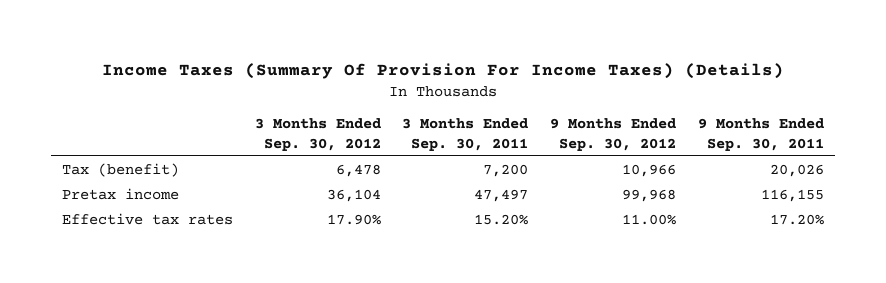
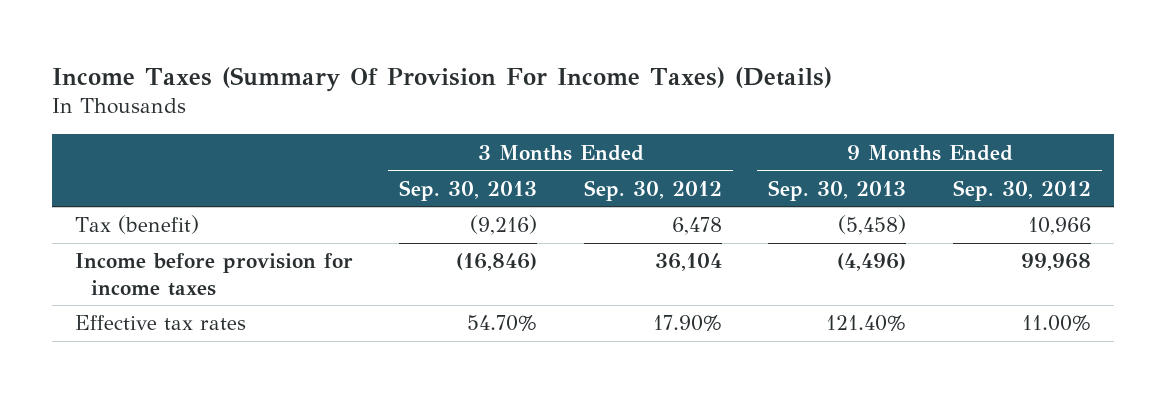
- | 3 Months Ended Sep. 30, 2012 | 3 Months Ended Sep. 30, 2011 | 9 Months Ended Sep. 30, 2012 | 9 Months Ended Sep. 30, 2011
+ | 3 Months Ended Sep. 30, 2013 | 3 Months Ended Sep. 30, 2012 | 9 Months Ended Sep. 30, 2013 | 9 Months Ended Sep. 30, 2012
- Pretax income | 36,104 | 47,497 | 99,968 | 116,155
+ Income before provision for income taxes | (16,846) | 36,104 | (4,496) | 99,968

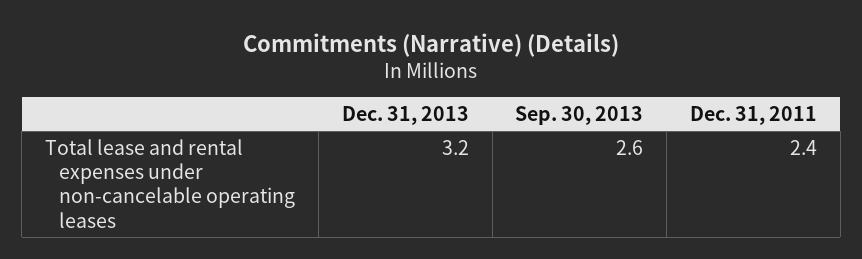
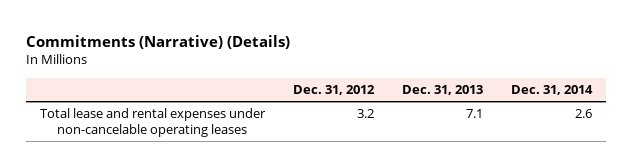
- | Dec. 31, 2013 | Sep. 30, 2013 | Dec. 31, 2011
+ | Dec. 31, 2012 | Dec. 31, 2013 | Dec. 31, 2014
- Total lease and rental expenses under non-cancelable operating leases | 3.2 | 2.6 | 2.4
+ Total lease and rental expenses under non-cancelable operating leases | 3.2 | 7.1 | 2.6

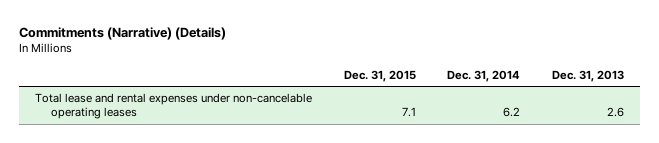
- | Dec. 31, 2012 | Dec. 31, 2013 | Dec. 31, 2014
+ | Dec. 31, 2015 | Dec. 31, 2014 | Dec. 31, 2013
- Total lease and rental expenses under non-cancelable operating leases | 3.2 | 7.1 | 2.6
+ Total lease and rental expenses under non-cancelable operating leases | 7.1 | 6.2 | 2.6

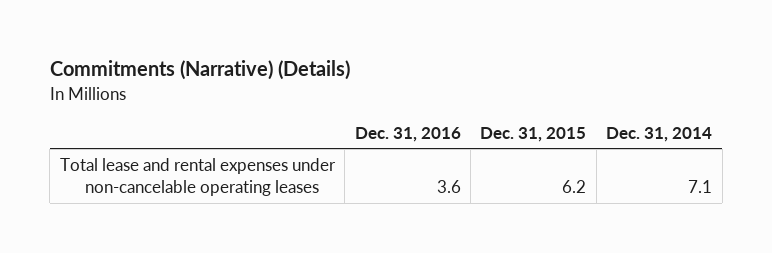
- | Dec. 31, 2015 | Dec. 31, 2014 | Dec. 31, 2013
+ | Dec. 31, 2016 | Dec. 31, 2015 | Dec. 31, 2014
- Total lease and rental expenses under non-cancelable operating leases | 7.1 | 6.2 | 2.6
+ Total lease and rental expenses under non-cancelable operating leases | 3.6 | 6.2 | 7.1

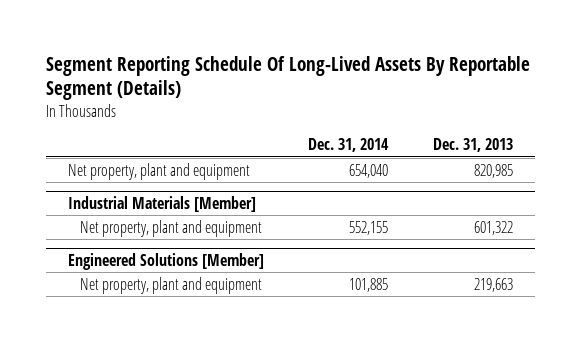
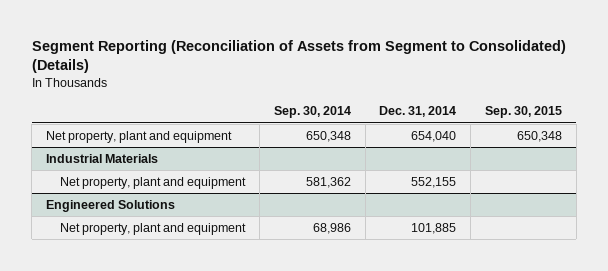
- Segment Reporting Schedule Of Long-Lived Assets By Reportable Segment (Details)
+ Segment Reporting (Reconciliation of Assets from Segment to Consolidated) (Details)
- | Dec. 31, 2014 | Dec. 31, 2013
+ | Sep. 30, 2014 | Dec. 31, 2014 | Sep. 30, 2015
- Industrial Materials [Member]
+ Industrial Materials
- Engineered Solutions [Member]
+ Engineered Solutions

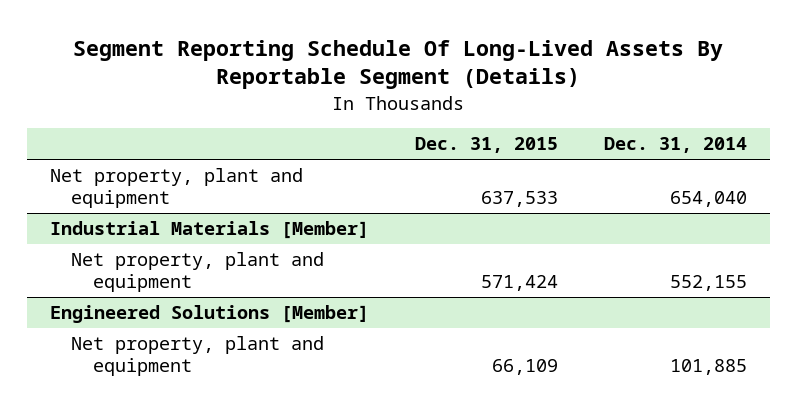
- Segment Reporting (Reconciliation of Assets from Segment to Consolidated) (Details)
+ Segment Reporting Schedule Of Long-Lived Assets By Reportable Segment (Details)
- | Sep. 30, 2014 | Dec. 31, 2014 | Sep. 30, 2015
+ | Dec. 31, 2015 | Dec. 31, 2014
- Industrial Materials
+ Industrial Materials [Member]
- Engineered Solutions
+ Engineered Solutions [Member]

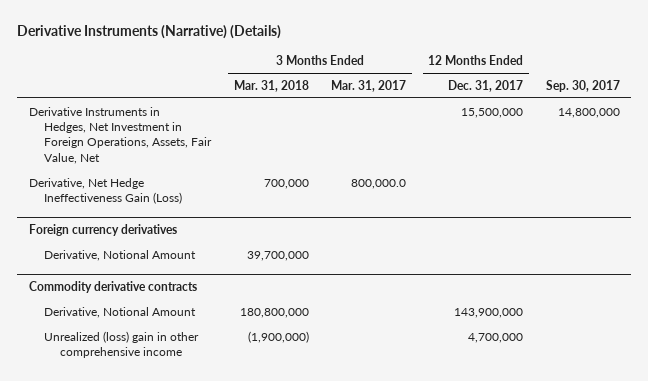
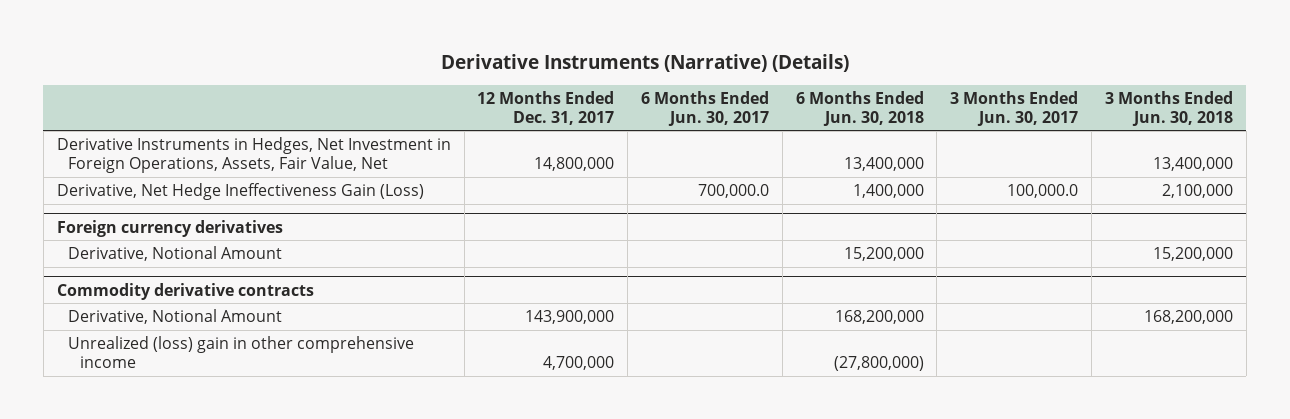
- | 3 Months Ended Mar. 31, 2018 | 3 Months Ended Mar. 31, 2017 | 12 Months Ended Dec. 31, 2017 | Sep. 30, 2017
+ | 12 Months Ended Dec. 31, 2017 | 6 Months Ended Jun. 30, 2017 | 6 Months Ended Jun. 30, 2018 | 3 Months Ended Jun. 30, 2017 | 3 Months Ended Jun. 30, 2018
- Derivative Instruments in Hedges, Net Investment in Foreign Operations, Assets, Fair Value, Net | | | 15,500,000 | 14,800,000
+ Derivative Instruments in Hedges, Net Investment in Foreign Operations, Assets, Fair Value, Net | 14,800,000 | | 13,400,000 | | 13,400,000

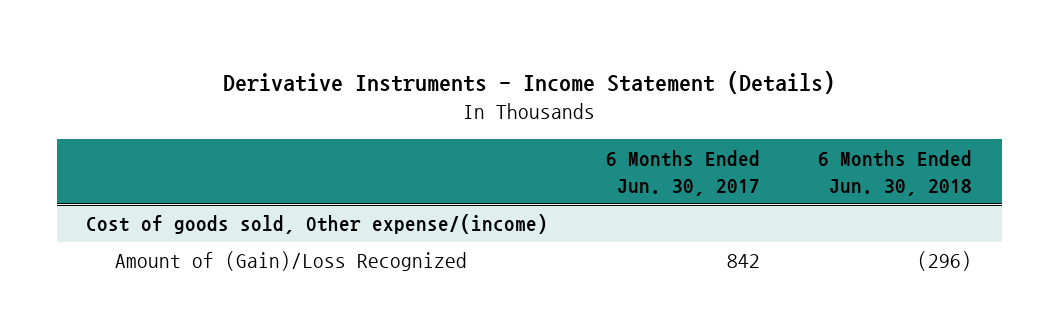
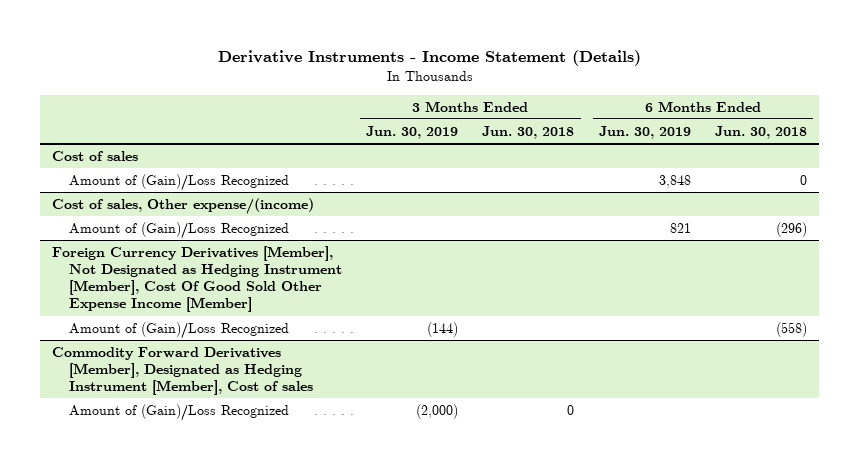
- | 6 Months Ended Jun. 30, 2017 | 6 Months Ended Jun. 30, 2018
+ | 3 Months Ended Jun. 30, 2019 | 3 Months Ended Jun. 30, 2018 | 6 Months Ended Jun. 30, 2019 | 6 Months Ended Jun. 30, 2018
- Cost of goods sold, Other expense/(income)
+ Cost of sales
+ Amount of (Gain)/Loss Recognized | | | 3,848 | 0
+ Cost of sales, Other expense/(income)
+ Foreign Currency Derivatives [Member], Not Designated as Hedging Instrument [Member], Cost Of Good Sold Other Expense Income [Member]
+ Amount of (Gain)/Loss Recognized | (144) | | | (558)
+ Commodity Forward Derivatives [Member], Designated as Hedging Instrument [Member], Cost of sales
+ Amount of (Gain)/Loss Recognized | (2,000) | 0 | |

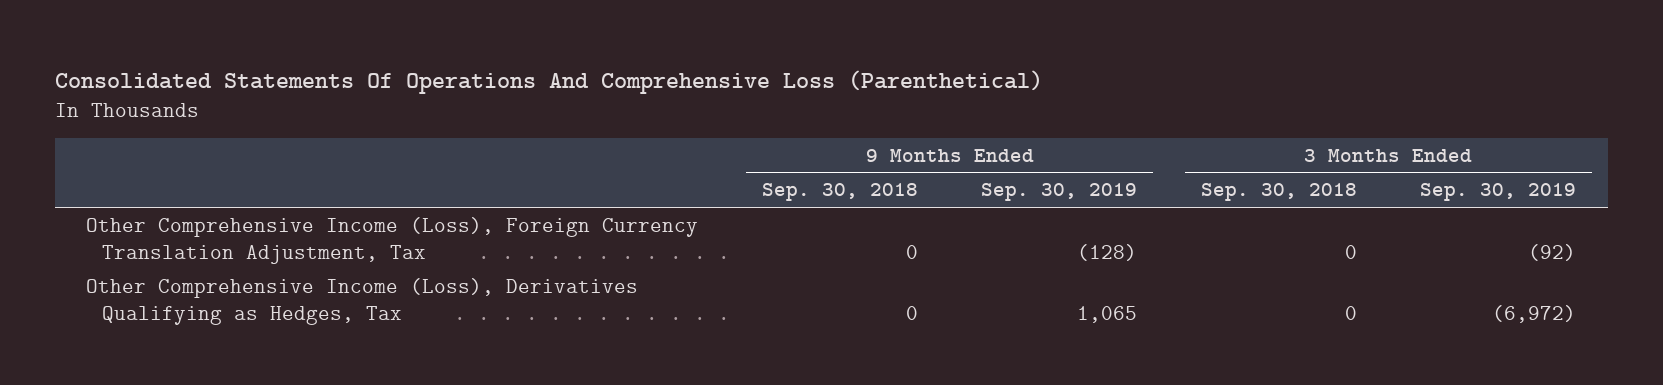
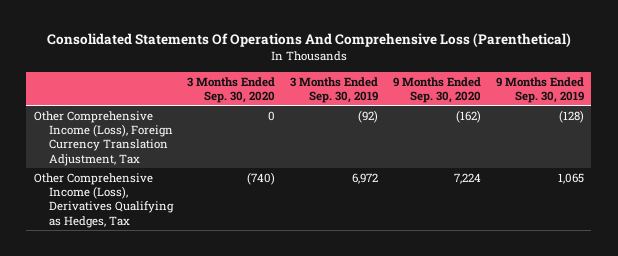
- | 9 Months Ended Sep. 30, 2018 | 9 Months Ended Sep. 30, 2019 | 3 Months Ended Sep. 30, 2018 | 3 Months Ended Sep. 30, 2019
+ | 3 Months Ended Sep. 30, 2020 | 3 Months Ended Sep. 30, 2019 | 9 Months Ended Sep. 30, 2020 | 9 Months Ended Sep. 30, 2019
- Other Comprehensive Income (Loss), Derivatives Qualifying as Hedges, Tax | 0 | 1,065 | 0 | (6,972)
+ Other Comprehensive Income (Loss), Derivatives Qualifying as Hedges, Tax | (740) | 6,972 | 7,224 | 1,065

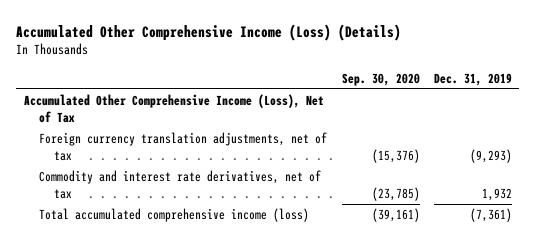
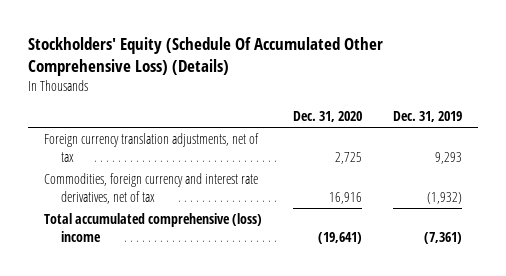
- Accumulated Other Comprehensive Income (Loss) (Details)
+ Stockholders' Equity (Schedule Of Accumulated Other Comprehensive Loss) (Details)
- | Sep. 30, 2020 | Dec. 31, 2019
+ | Dec. 31, 2020 | Dec. 31, 2019
- Accumulated Other Comprehensive Income (Loss), Net of Tax
- Foreign currency translation adjustments, net of tax | (15,376) | (9,293)
- Commodity and interest rate derivatives, net of tax | (23,785) | 1,932
- Total accumulated comprehensive income (loss) | (39,161) | (7,361)
+ Foreign currency translation adjustments, net of tax | 2,725 | 9,293
+ Commodities, foreign currency and interest rate derivatives, net of tax | 16,916 | (1,932)
+ Total accumulated comprehensive (loss) income | (19,641) | (7,361)

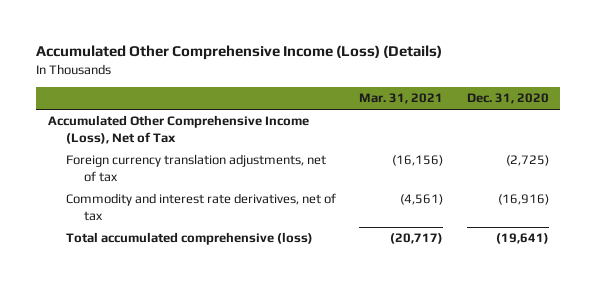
- Stockholders' Equity (Schedule Of Accumulated Other Comprehensive Loss) (Details)
+ Accumulated Other Comprehensive Income (Loss) (Details)
- | Dec. 31, 2020 | Dec. 31, 2019
+ | Mar. 31, 2021 | Dec. 31, 2020
- Foreign currency translation adjustments, net of tax | 2,725 | 9,293
- Commodities, foreign currency and interest rate derivatives, net of tax | 16,916 | (1,932)
- Total accumulated comprehensive (loss) income | (19,641) | (7,361)
+ Accumulated Other Comprehensive Income (Loss), Net of Tax
+ Foreign currency translation adjustments, net of tax | (16,156) | (2,725)
+ Commodity and interest rate derivatives, net of tax | (4,561) | (16,916)
+ Total accumulated comprehensive (loss) | (20,717) | (19,641)

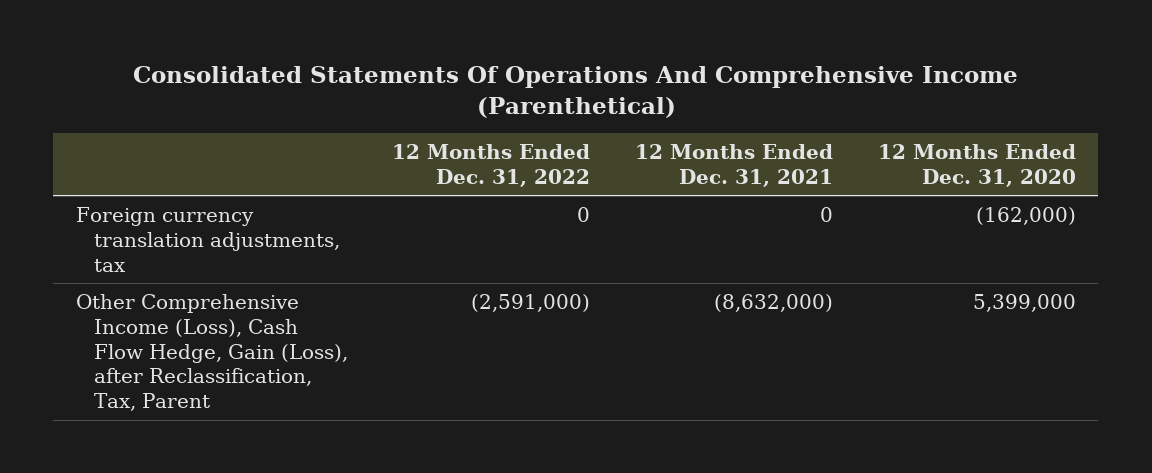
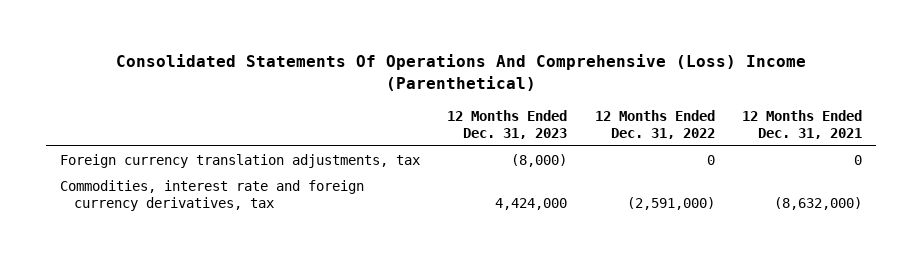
- Consolidated Statements Of Operations And Comprehensive Income (Parenthetical)
+ Consolidated Statements Of Operations And Comprehensive (Loss) Income (Parenthetical)
- | 12 Months Ended Dec. 31, 2022 | 12 Months Ended Dec. 31, 2021 | 12 Months Ended Dec. 31, 2020
+ | 12 Months Ended Dec. 31, 2023 | 12 Months Ended Dec. 31, 2022 | 12 Months Ended Dec. 31, 2021
- Other Comprehensive Income (Loss), Cash Flow Hedge, Gain (Loss), after Reclassification, Tax, Parent | (2,591,000) | (8,632,000) | 5,399,000
+ Commodities, interest rate and foreign currency derivatives, tax | 4,424,000 | (2,591,000) | (8,632,000)

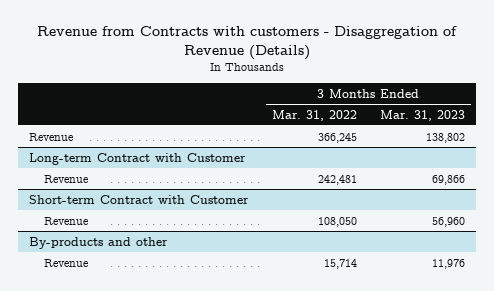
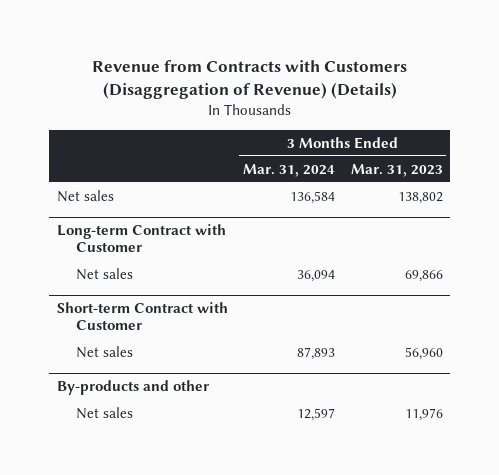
- Revenue from Contracts with customers - Disaggregation of Revenue (Details)
+ Revenue from Contracts with Customers (Disaggregation of Revenue) (Details)
- | 3 Months Ended Mar. 31, 2022 | 3 Months Ended Mar. 31, 2023
+ | 3 Months Ended Mar. 31, 2024 | 3 Months Ended Mar. 31, 2023
- Revenue | 366,245 | 138,802
+ Net sales | 136,584 | 138,802
@ Long-term Contract with Customer
- Revenue | 242,481 | 69,866
+ Net sales | 36,094 | 69,866
@ Short-term Contract with Customer
- Revenue | 108,050 | 56,960
+ Net sales | 87,893 | 56,960
@ By-products and other
- Revenue | 15,714 | 11,976
+ Net sales | 12,597 | 11,976

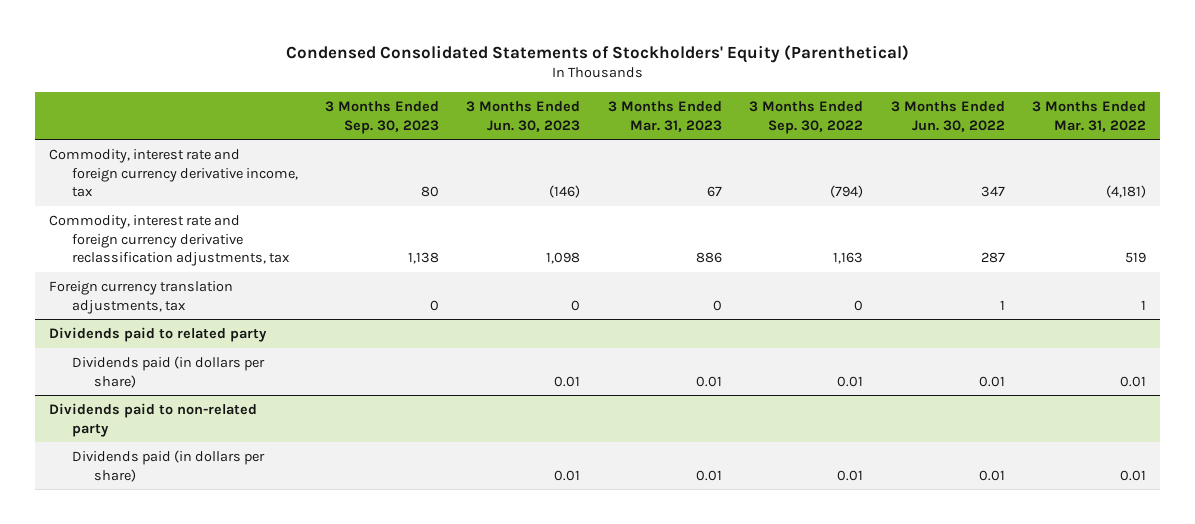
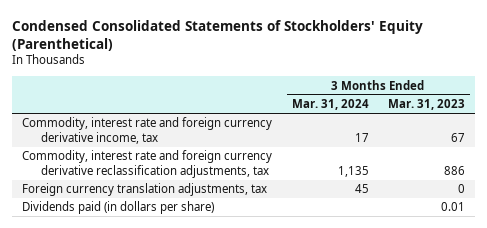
- | 3 Months Ended Sep. 30, 2023 | 3 Months Ended Jun. 30, 2023 | 3 Months Ended Mar. 31, 2023 | 3 Months Ended Sep. 30, 2022 | 3 Months Ended Jun. 30, 2022 | 3 Months Ended Mar. 31, 2022
+ | 3 Months Ended Mar. 31, 2024 | 3 Months Ended Mar. 31, 2023
- Dividends paid to related party
- Dividends paid to non-related party
- Dividends paid (in dollars per share) | | 0.01 | 0.01 | 0.01 | 0.01 | 0.01

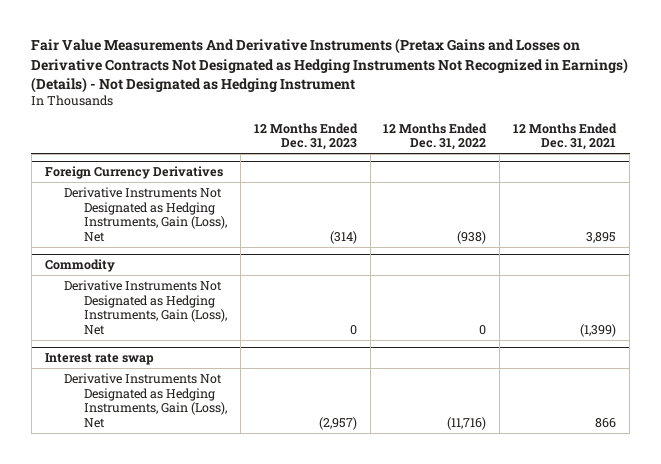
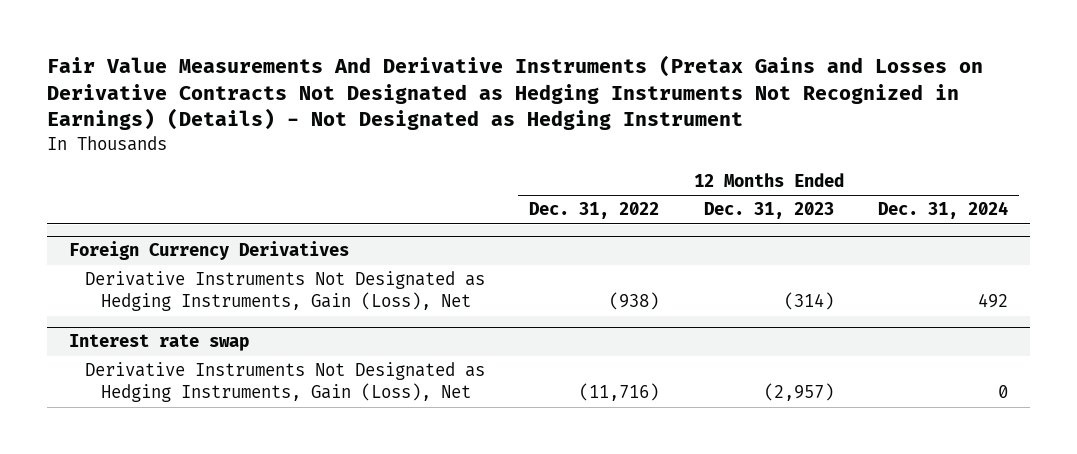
- | 12 Months Ended Dec. 31, 2023 | 12 Months Ended Dec. 31, 2022 | 12 Months Ended Dec. 31, 2021
+ | 12 Months Ended Dec. 31, 2022 | 12 Months Ended Dec. 31, 2023 | 12 Months Ended Dec. 31, 2024
- Commodity
- Derivative Instruments Not Designated as Hedging Instruments, Gain (Loss), Net | 0 | 0 | (1,399)

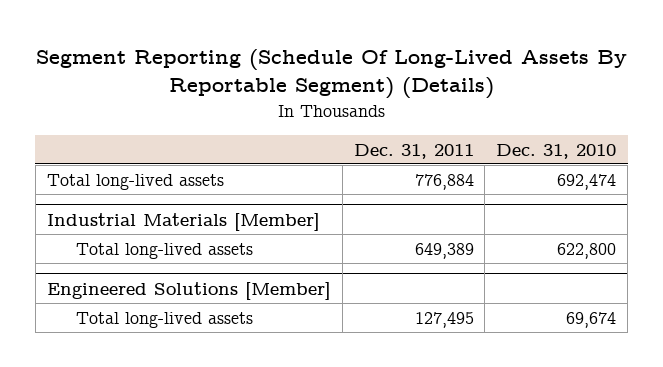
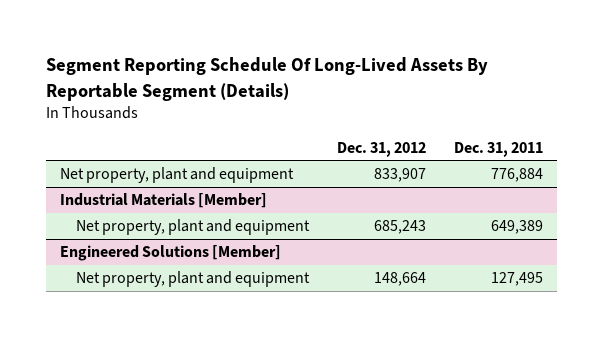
- Segment Reporting (Schedule Of Long-Lived Assets By Reportable Segment) (Details)
+ Segment Reporting Schedule Of Long-Lived Assets By Reportable Segment (Details)
- | Dec. 31, 2011 | Dec. 31, 2010
+ | Dec. 31, 2012 | Dec. 31, 2011
- Total long-lived assets | 776,884 | 692,474
+ Net property, plant and equipment | 833,907 | 776,884
@ Industrial Materials [Member]
- Total long-lived assets | 649,389 | 622,800
+ Net property, plant and equipment | 685,243 | 649,389
@ Engineered Solutions [Member]
- Total long-lived assets | 127,495 | 69,674
+ Net property, plant and equipment | 148,664 | 127,495

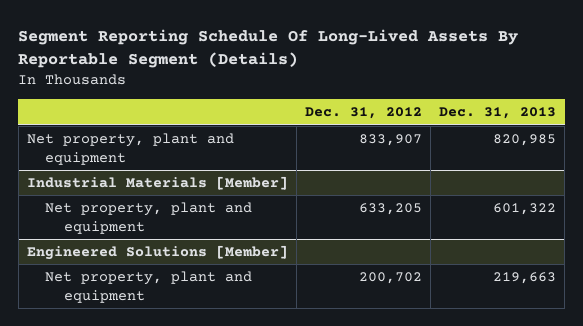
- | Dec. 31, 2012 | Dec. 31, 2011
+ | Dec. 31, 2012 | Dec. 31, 2013
@ Industrial Materials [Member]
- Net property, plant and equipment | 685,243 | 649,389
+ Net property, plant and equipment | 633,205 | 601,322
@ Engineered Solutions [Member]
- Net property, plant and equipment | 148,664 | 127,495
+ Net property, plant and equipment | 200,702 | 219,663

